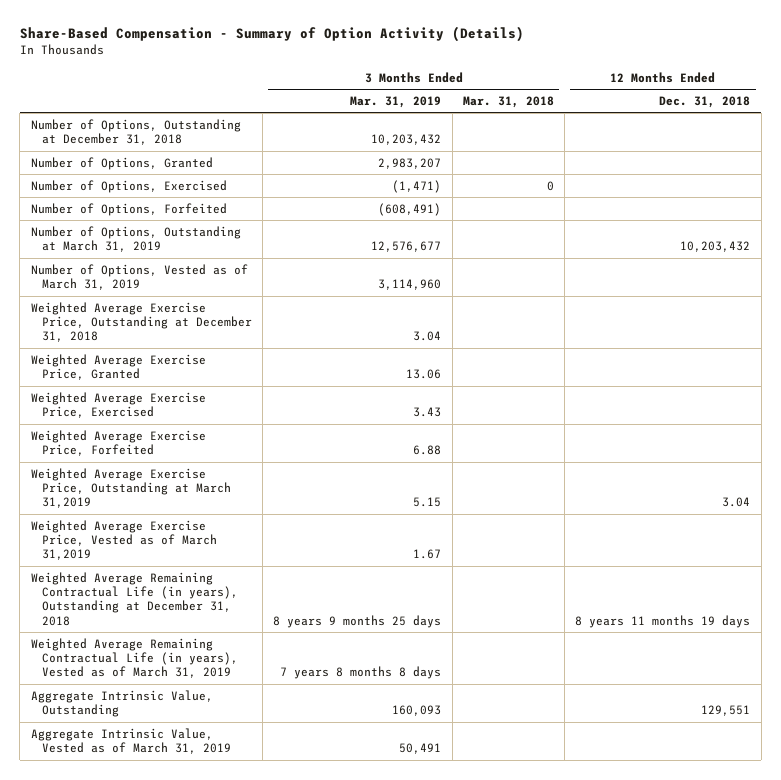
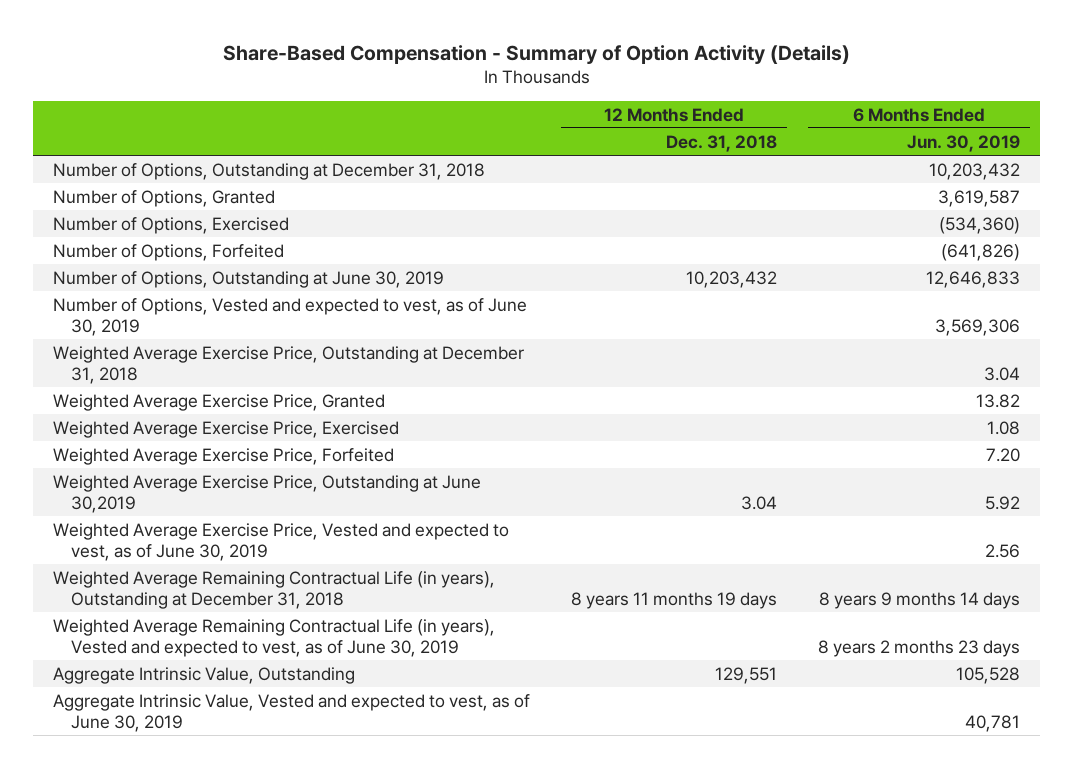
- | 3 Months Ended Mar. 31, 2019 | 3 Months Ended Mar. 31, 2018 | 12 Months Ended Dec. 31, 2018
+ | 12 Months Ended Dec. 31, 2018 | 6 Months Ended Jun. 30, 2019
- Number of Options, Outstanding at March 31, 2019 | 12,576,677 | | 10,203,432
- Number of Options, Vested as of March 31, 2019 | 3,114,960 | |
+ Number of Options, Outstanding at June 30, 2019 | 10,203,432 | 12,646,833
+ Number of Options, Vested and expected to vest, as of June 30, 2019 | | 3,569,306
- Weighted Average Exercise Price, Outstanding at March 31,2019 | 5.15 | | 3.04
- Weighted Average Exercise Price, Vested as of March 31,2019 | 1.67 | |
+ Weighted Average Exercise Price, Outstanding at June 30,2019 | 3.04 | 5.92
+ Weighted Average Exercise Price, Vested and expected to vest, as of June 30, 2019 | | 2.56
- Weighted Average Remaining Contractual Life (in years), Vested as of March 31, 2019 | 7 years 8 months 8 days | |
+ Weighted Average Remaining Contractual Life (in years), Vested and expected to vest, as of June 30, 2019 | | 8 years 2 months 23 days
- Aggregate Intrinsic Value, Vested as of March 31, 2019 | 50,491 | |
+ Aggregate Intrinsic Value, Vested and expected to vest, as of June 30, 2019 | | 40,781

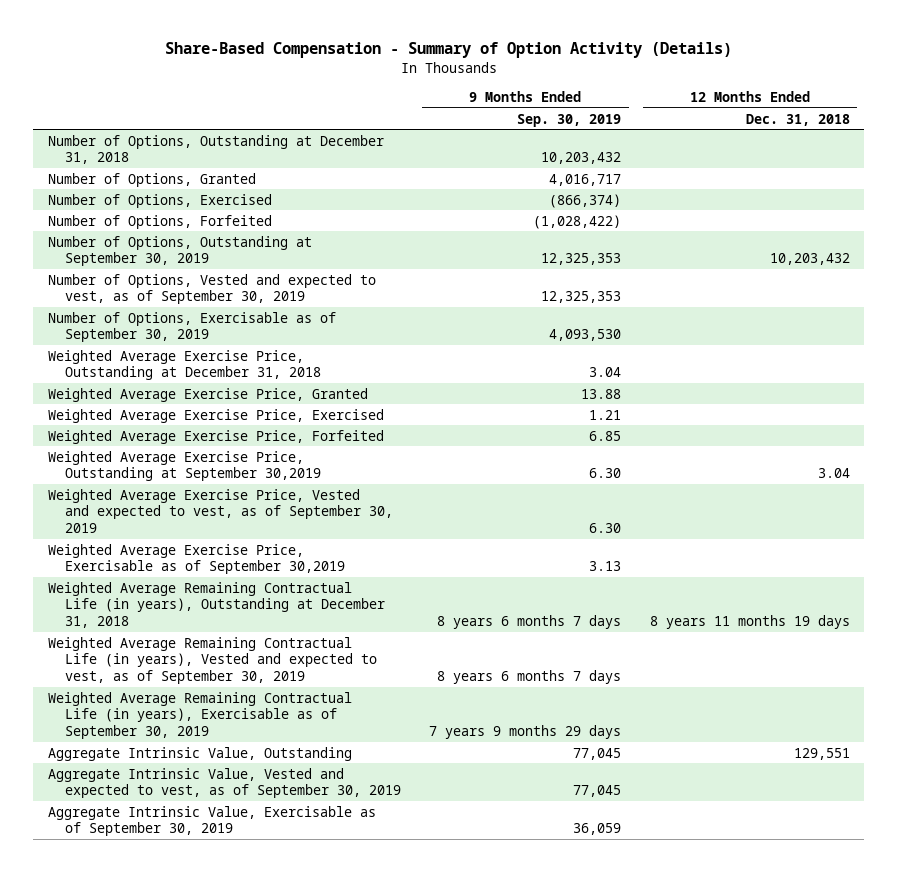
- | 12 Months Ended Dec. 31, 2018 | 6 Months Ended Jun. 30, 2019
+ | 9 Months Ended Sep. 30, 2019 | 12 Months Ended Dec. 31, 2018
- Number of Options, Outstanding at June 30, 2019 | 10,203,432 | 12,646,833
- Number of Options, Vested and expected to vest, as of June 30, 2019 | | 3,569,306
+ Number of Options, Outstanding at September 30, 2019 | 12,325,353 | 10,203,432
+ Number of Options, Vested and expected to vest, as of September 30, 2019 | 12,325,353 |
+ Number of Options, Exercisable as of September 30, 2019 | 4,093,530 |
- Weighted Average Exercise Price, Outstanding at June 30,2019 | 3.04 | 5.92
- Weighted Average Exercise Price, Vested and expected to vest, as of June 30, 2019 | | 2.56
+ Weighted Average Exercise Price, Outstanding at September 30,2019 | 6.30 | 3.04
+ Weighted Average Exercise Price, Vested and expected to vest, as of September 30, 2019 | 6.30 |
+ Weighted Average Exercise Price, Exercisable as of September 30,2019 | 3.13 |
- Weighted Average Remaining Contractual Life (in years), Vested and expected to vest, as of June 30, 2019 | | 8 years 2 months 23 days
+ Weighted Average Remaining Contractual Life (in years), Vested and expected to vest, as of September 30, 2019 | 8 years 6 months 7 days |
+ Weighted Average Remaining Contractual Life (in years), Exercisable as of September 30, 2019 | 7 years 9 months 29 days |
- Aggregate Intrinsic Value, Vested and expected to vest, as of June 30, 2019 | | 40,781
+ Aggregate Intrinsic Value, Vested and expected to vest, as of September 30, 2019 | 77,045 |
+ Aggregate Intrinsic Value, Exercisable as of September 30, 2019 | 36,059 |

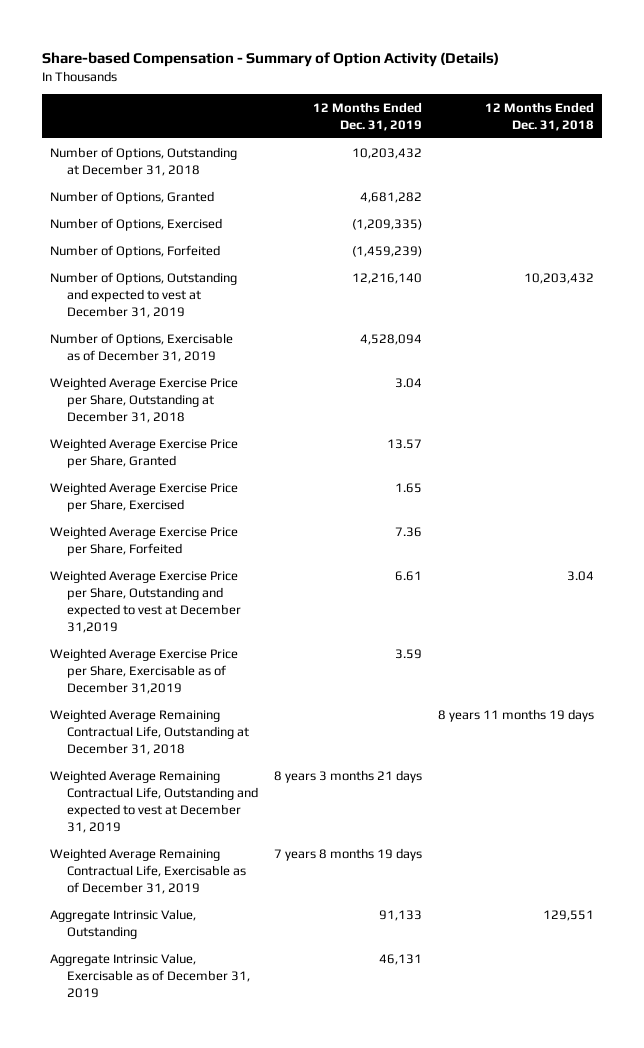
- Share-Based Compensation - Summary of Option Activity (Details)
+ Share-based Compensation - Summary of Option Activity (Details)
- | 9 Months Ended Sep. 30, 2019 | 12 Months Ended Dec. 31, 2018
+ | 12 Months Ended Dec. 31, 2019 | 12 Months Ended Dec. 31, 2018
- Number of Options, Outstanding at September 30, 2019 | 12,325,353 | 10,203,432
- Number of Options, Vested and expected to vest, as of September 30, 2019 | 12,325,353 |
- Number of Options, Exercisable as of September 30, 2019 | 4,093,530 |
- Weighted Average Exercise Price, Outstanding at December 31, 2018 | 3.04 |
- Weighted Average Exercise Price, Granted | 13.88 |
- Weighted Average Exercise Price, Exercised | 1.21 |
- Weighted Average Exercise Price, Forfeited | 6.85 |
- Weighted Average Exercise Price, Outstanding at September 30,2019 | 6.30 | 3.04
- Weighted Average Exercise Price, Vested and expected to vest, as of September 30, 2019 | 6.30 |
- Weighted Average Exercise Price, Exercisable as of September 30,2019 | 3.13 |
- Weighted Average Remaining Contractual Life (in years), Outstanding at December 31, 2018 | 8 years 6 months 7 days | 8 years 11 months 19 days
- Weighted Average Remaining Contractual Life (in years), Vested and expected to vest, as of September 30, 2019 | 8 years 6 months 7 days |
- Weighted Average Remaining Contractual Life (in years), Exercisable as of September 30, 2019 | 7 years 9 months 29 days |
+ Number of Options, Outstanding and expected to vest at December 31, 2019 | 12,216,140 | 10,203,432
+ Number of Options, Exercisable as of December 31, 2019 | 4,528,094 |
+ Weighted Average Exercise Price per Share, Outstanding at December 31, 2018 | 3.04 |
+ Weighted Average Exercise Price per Share, Granted | 13.57 |
+ Weighted Average Exercise Price per Share, Exercised | 1.65 |
+ Weighted Average Exercise Price per Share, Forfeited | 7.36 |
+ Weighted Average Exercise Price per Share, Outstanding and expected to vest at December 31,2019 | 6.61 | 3.04
+ Weighted Average Exercise Price per Share, Exercisable as of December 31,2019 | 3.59 |
+ Weighted Average Remaining Contractual Life, Outstanding at December 31, 2018 | | 8 years 11 months 19 days
+ Weighted Average Remaining Contractual Life, Outstanding and expected to vest at December 31, 2019 | 8 years 3 months 21 days |
+ Weighted Average Remaining Contractual Life, Exercisable as of December 31, 2019 | 7 years 8 months 19 days |
- Aggregate Intrinsic Value, Vested and expected to vest, as of September 30, 2019 | 77,045 |
- Aggregate Intrinsic Value, Exercisable as of September 30, 2019 | 36,059 |
+ Aggregate Intrinsic Value, Exercisable as of December 31, 2019 | 46,131 |

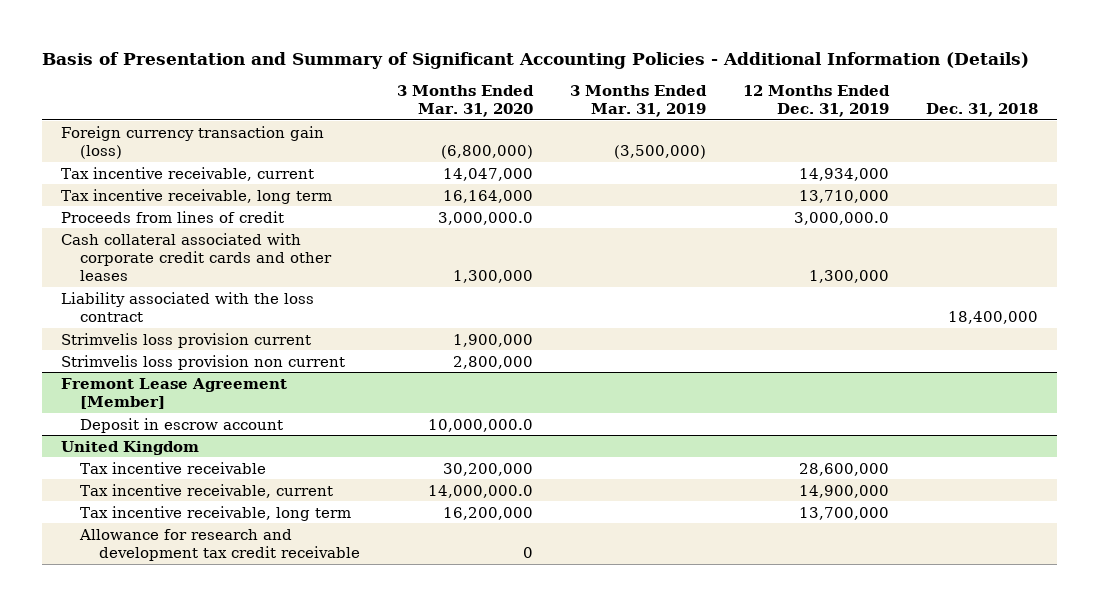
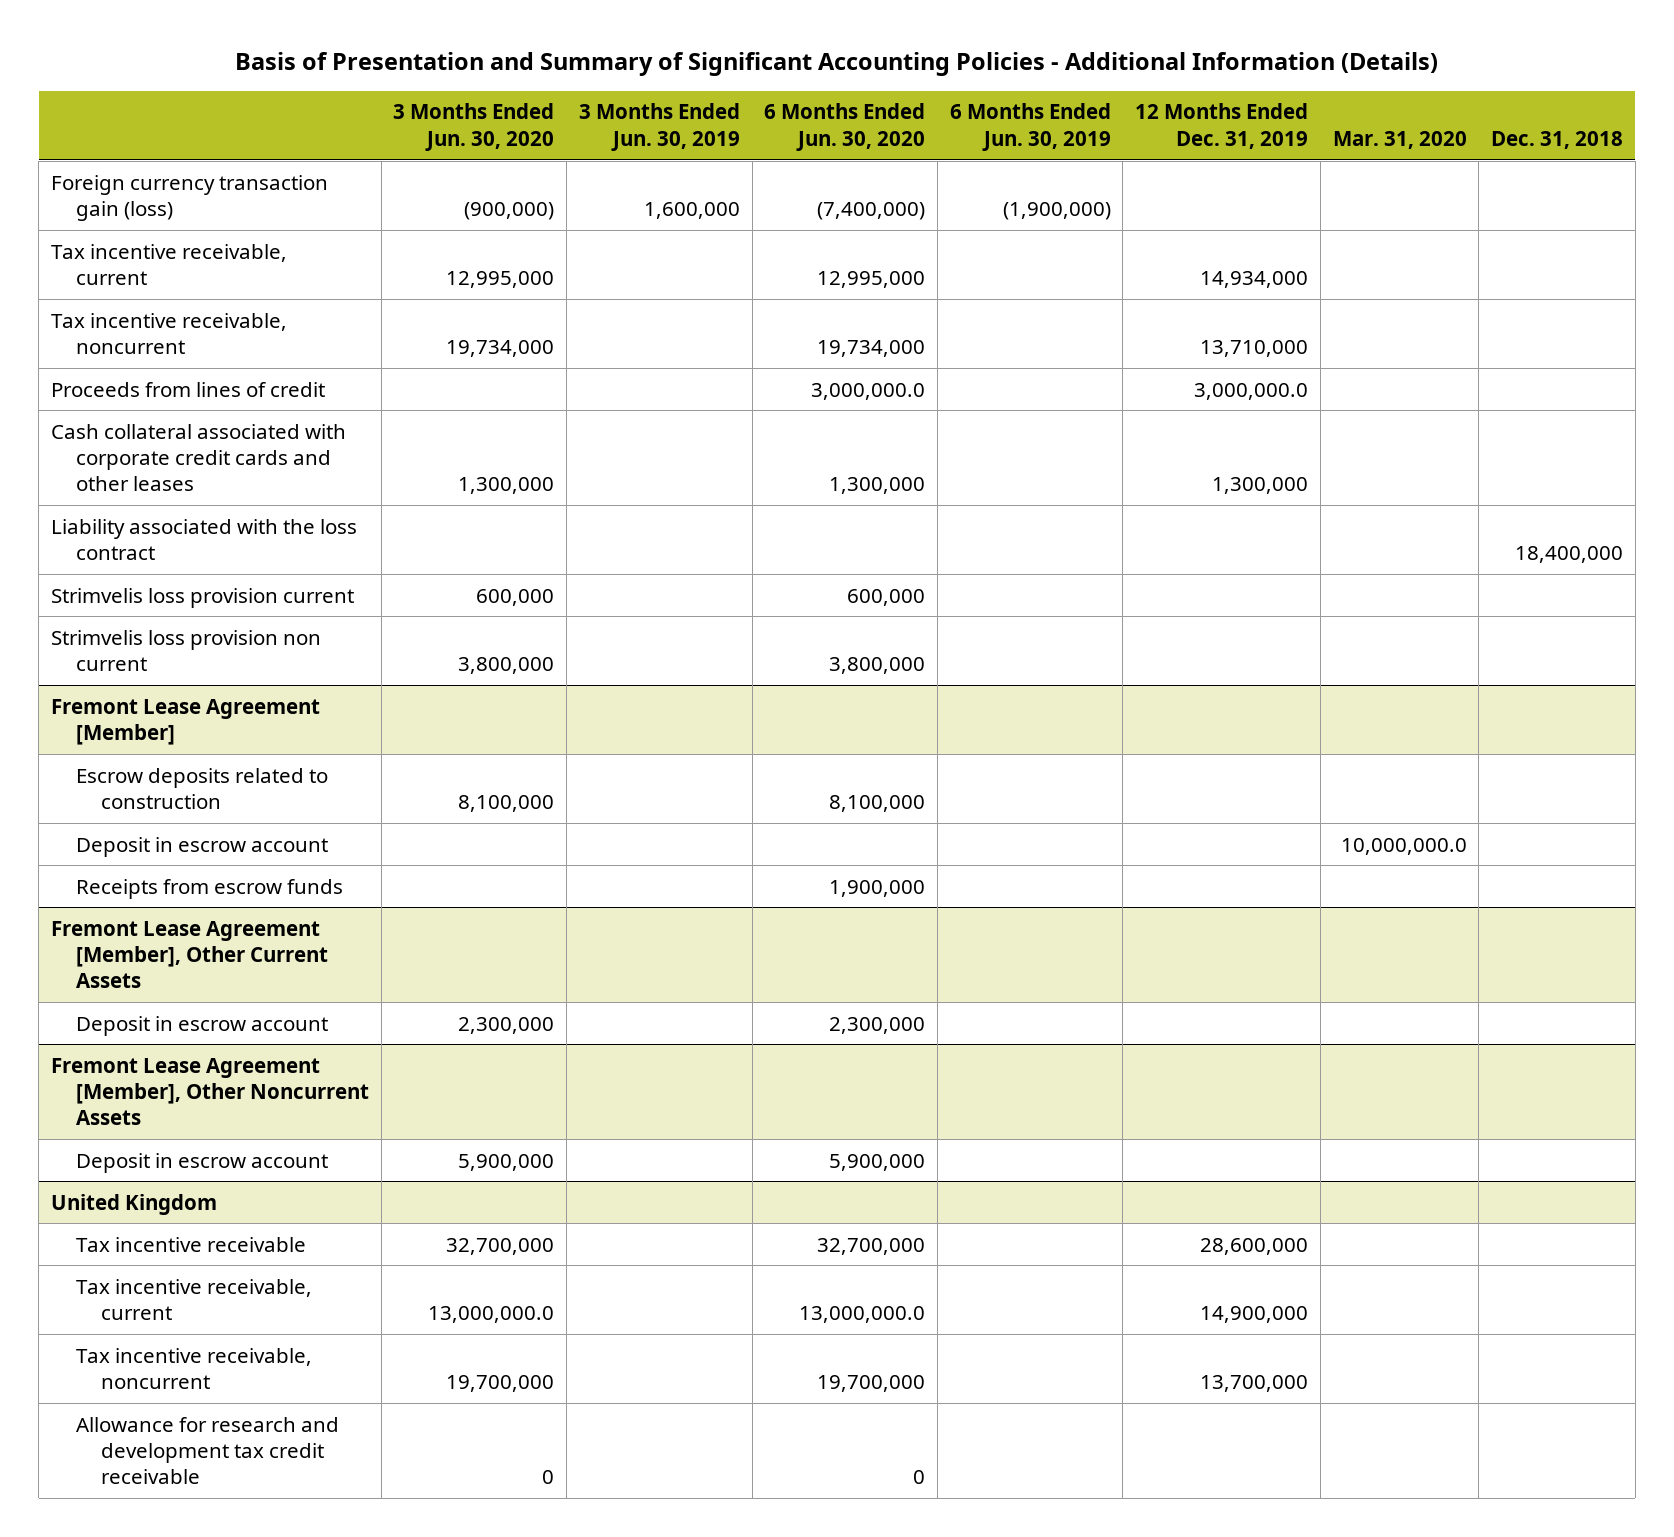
- | 3 Months Ended Mar. 31, 2020 | 3 Months Ended Mar. 31, 2019 | 12 Months Ended Dec. 31, 2019 | Dec. 31, 2018
+ | 3 Months Ended Jun. 30, 2020 | 3 Months Ended Jun. 30, 2019 | 6 Months Ended Jun. 30, 2020 | 6 Months Ended Jun. 30, 2019 | 12 Months Ended Dec. 31, 2019 | Mar. 31, 2020 | Dec. 31, 2018
- Tax incentive receivable, long term | 16,164,000 | | 13,710,000 |
+ Tax incentive receivable, noncurrent | 19,734,000 | | 19,734,000 | | 13,710,000 | |
@ Fremont Lease Agreement [Member]
+ Escrow deposits related to construction | 8,100,000 | | 8,100,000 | | | |
+ Receipts from escrow funds | | | 1,900,000 | | | |
+ Fremont Lease Agreement [Member], Other Current Assets
+ Deposit in escrow account | 2,300,000 | | 2,300,000 | | | |
+ Fremont Lease Agreement [Member], Other Noncurrent Assets
+ Deposit in escrow account | 5,900,000 | | 5,900,000 | | | |
@ United Kingdom
- Tax incentive receivable, long term | 16,200,000 | | 13,700,000 |
+ Tax incentive receivable, noncurrent | 19,700,000 | | 19,700,000 | | 13,700,000 | |

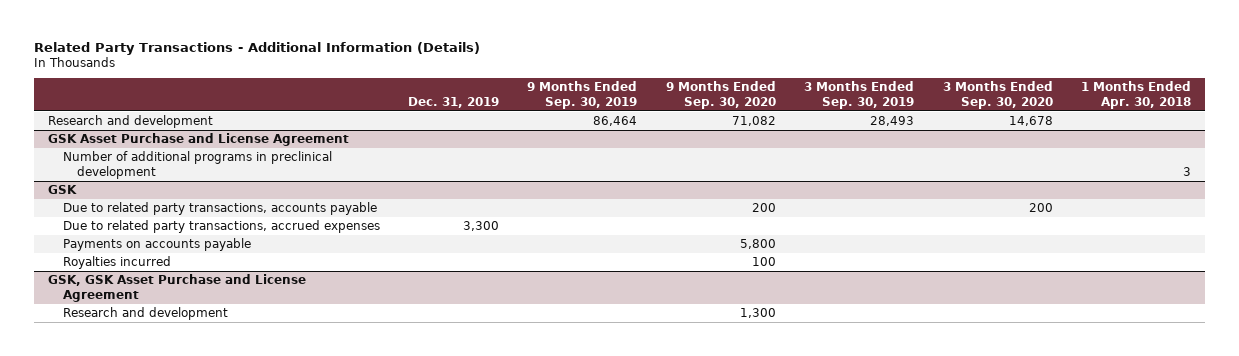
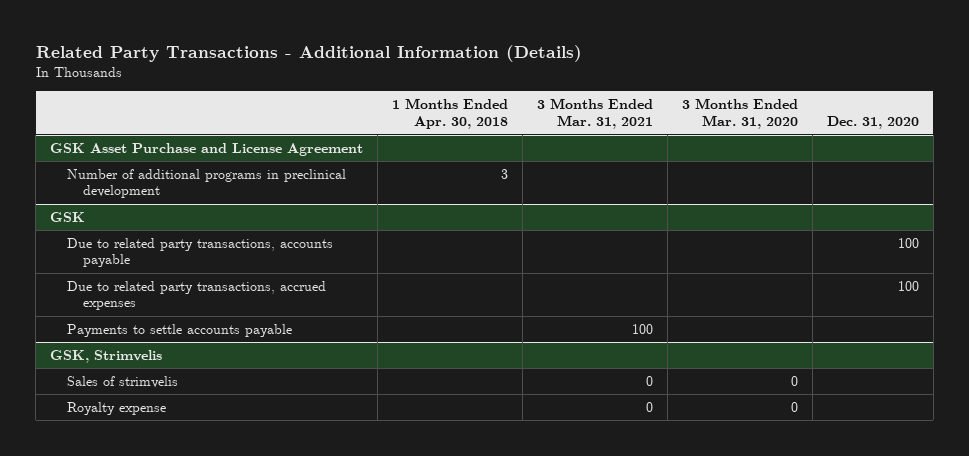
- | Dec. 31, 2019 | 9 Months Ended Sep. 30, 2019 | 9 Months Ended Sep. 30, 2020 | 3 Months Ended Sep. 30, 2019 | 3 Months Ended Sep. 30, 2020 | 1 Months Ended Apr. 30, 2018
+ | 1 Months Ended Apr. 30, 2018 | 3 Months Ended Mar. 31, 2021 | 3 Months Ended Mar. 31, 2020 | Dec. 31, 2020
- Research and development | | 86,464 | 71,082 | 28,493 | 14,678 |
@ GSK
- Payments on accounts payable | | | 5,800 | | |
- Royalties incurred | | | 100 | | |
- GSK, GSK Asset Purchase and License Agreement
- Research and development | | | 1,300 | | |
@ GSK
+ Payments to settle accounts payable | | 100 | |
+ GSK, Strimvelis
+ Sales of strimvelis | | 0 | 0 |
+ Royalty expense | | 0 | 0 |

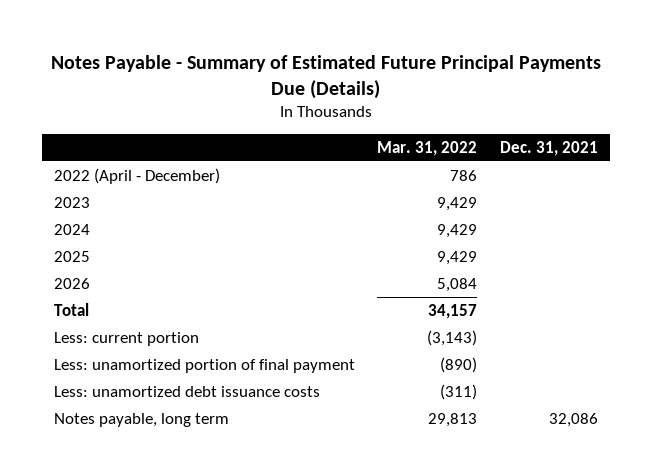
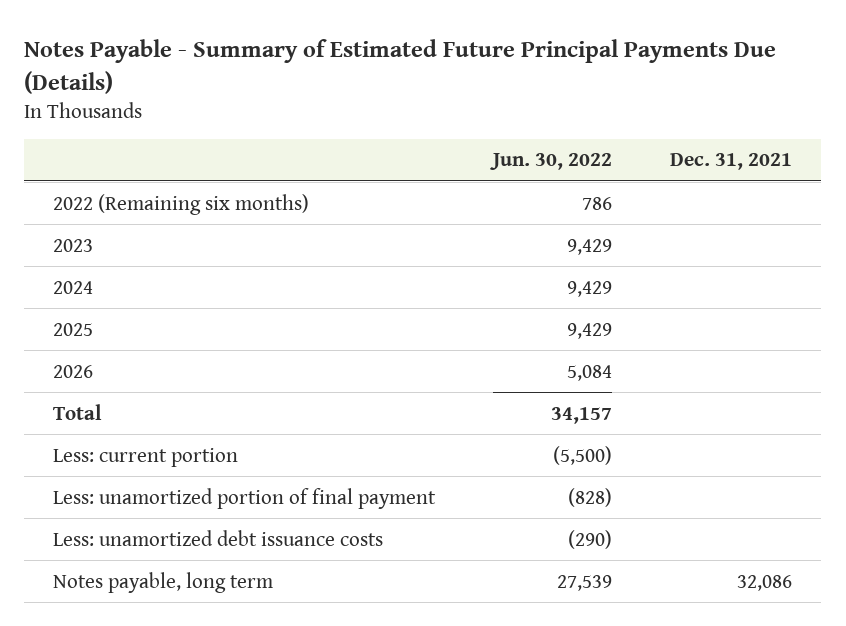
- | Mar. 31, 2022 | Dec. 31, 2021
+ | Jun. 30, 2022 | Dec. 31, 2021
- 2022 (April - December) | 786 |
+ 2022 (Remaining six months) | 786 |

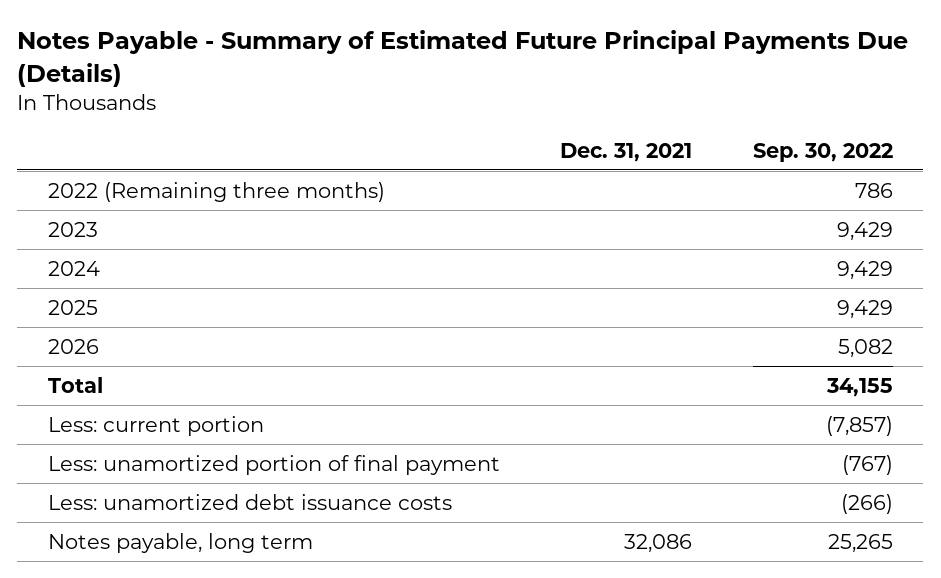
- | Jun. 30, 2022 | Dec. 31, 2021
+ | Dec. 31, 2021 | Sep. 30, 2022
- 2022 (Remaining six months) | 786 |
+ 2022 (Remaining three months) | | 786

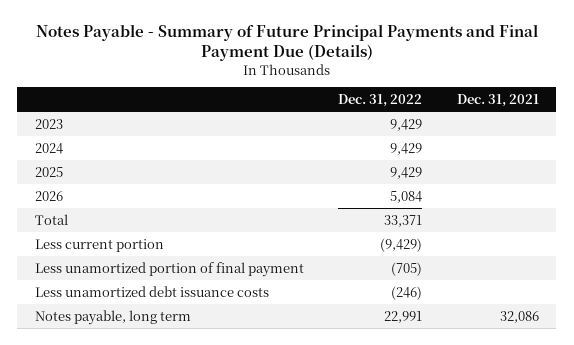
- Notes Payable - Summary of Estimated Future Principal Payments Due (Details)
+ Notes Payable - Summary of Future Principal Payments and Final Payment Due (Details)
- | Dec. 31, 2021 | Sep. 30, 2022
+ | Dec. 31, 2022 | Dec. 31, 2021
- 2022 (Remaining three months) | | 786
- Less: current portion | | (7,857)
- Less: unamortized portion of final payment | | (767)
- Less: unamortized debt issuance costs | | (266)
+ Less current portion | (9,429) |
+ Less unamortized portion of final payment | (705) |
+ Less unamortized debt issuance costs | (246) |

